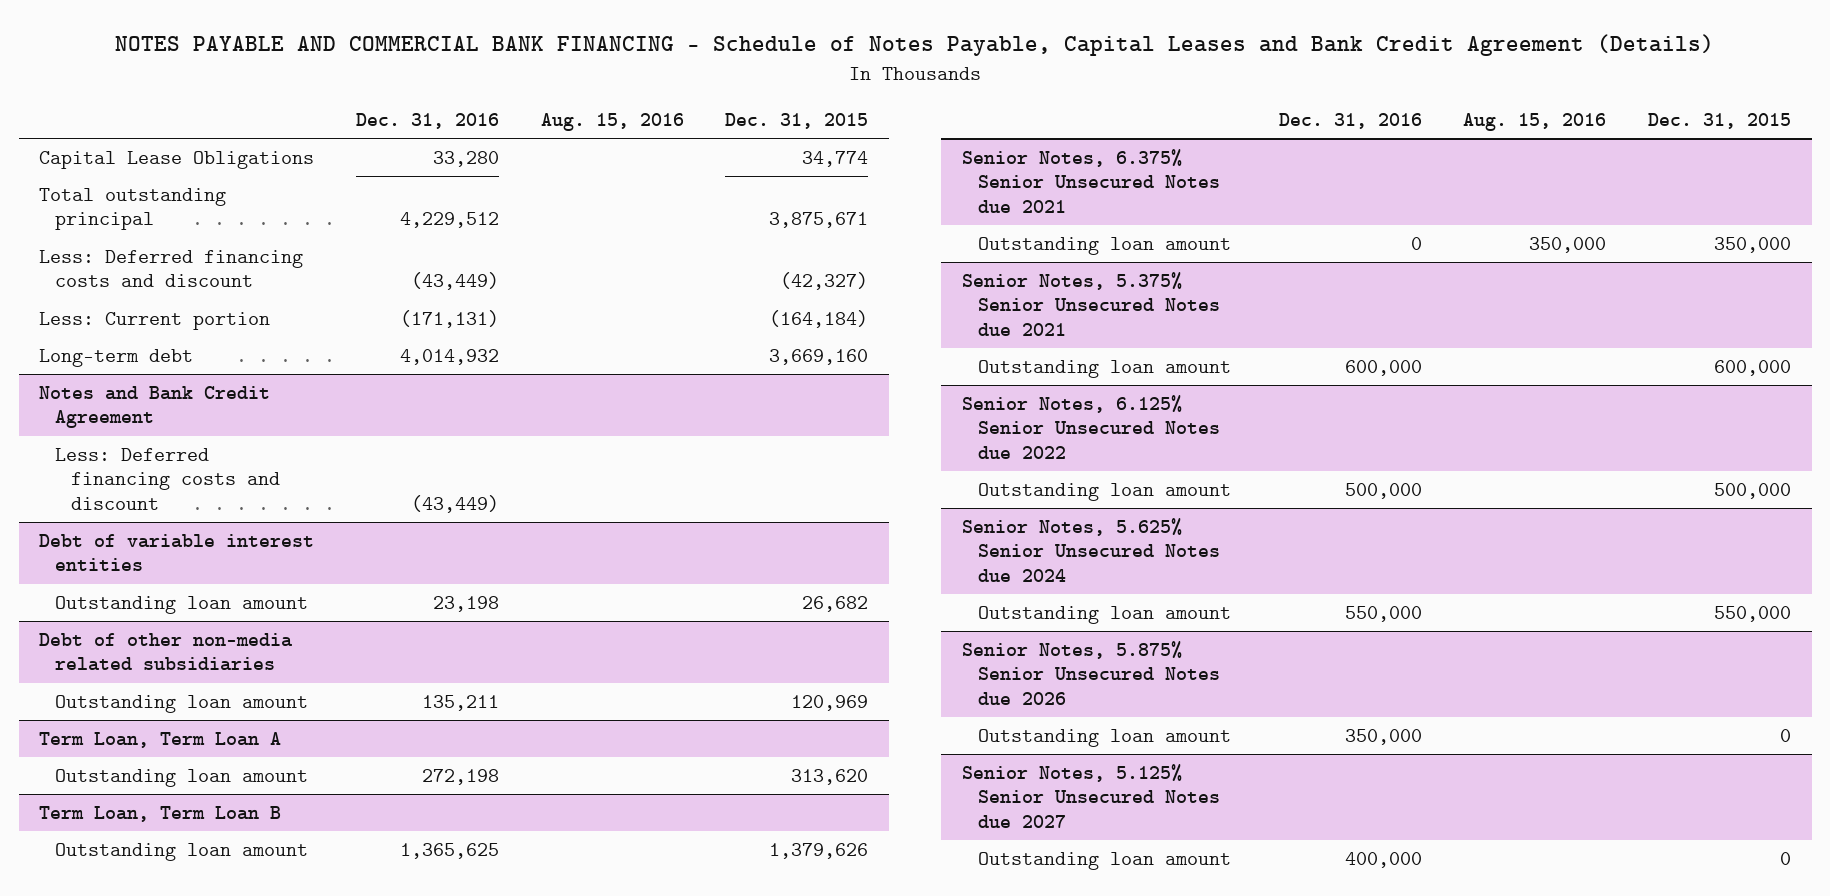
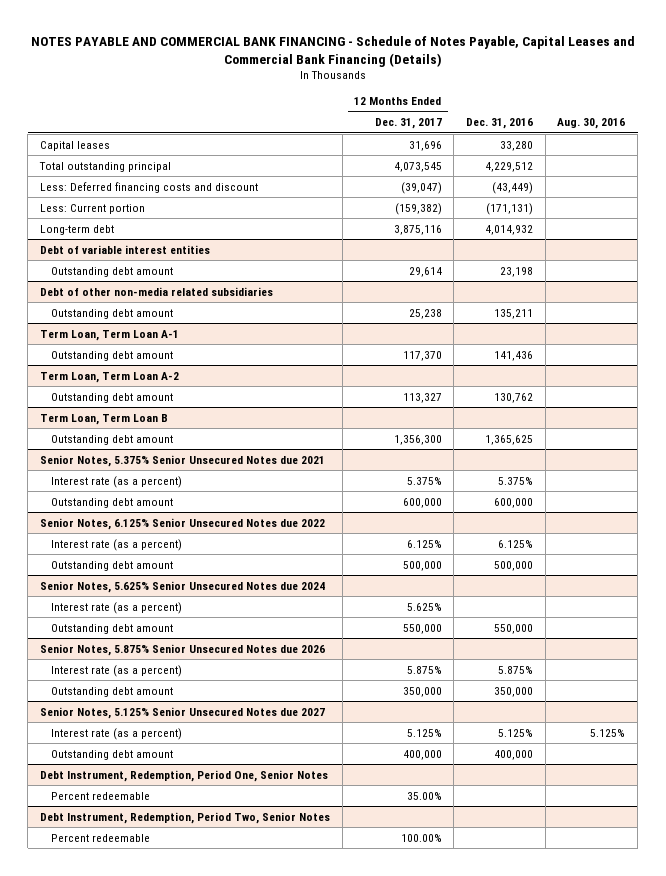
- NOTES PAYABLE AND COMMERCIAL BANK FINANCING - Schedule of Notes Payable, Capital Leases and Bank Credit Agreement (Details)
+ NOTES PAYABLE AND COMMERCIAL BANK FINANCING - Schedule of Notes Payable, Capital Leases and Commercial Bank Financing (Details)
- | Dec. 31, 2016 | Aug. 15, 2016 | Dec. 31, 2015
+ | 12 Months Ended Dec. 31, 2017 | Dec. 31, 2016 | Aug. 30, 2016
- Capital Lease Obligations | 33,280 | | 34,774
+ Capital leases | 31,696 | 33,280 |
- Notes and Bank Credit Agreement
- Less: Deferred financing costs and discount | (43,449) | |
@ Debt of variable interest entities
- Outstanding loan amount | 23,198 | | 26,682
+ Outstanding debt amount | 29,614 | 23,198 |
@ Debt of other non-media related subsidiaries
- Outstanding loan amount | 135,211 | | 120,969
- Term Loan, Term Loan A
- Outstanding loan amount | 272,198 | | 313,620
@ Debt of other non-media related subsidiaries
+ Outstanding debt amount | 25,238 | 135,211 |
+ Term Loan, Term Loan A-1
+ Outstanding debt amount | 117,370 | 141,436 |
+ Term Loan, Term Loan A-2
+ Outstanding debt amount | 113,327 | 130,762 |
@ Term Loan, Term Loan B
- Outstanding loan amount | 1,365,625 | | 1,379,626
- Senior Notes, 6.375% Senior Unsecured Notes due 2021
- Outstanding loan amount | 0 | 350,000 | 350,000
@ Term Loan, Term Loan B
+ Outstanding debt amount | 1,356,300 | 1,365,625 |
@ Senior Notes, 5.375% Senior Unsecured Notes due 2021
- Outstanding loan amount | 600,000 | | 600,000
+ Interest rate (as a percent) | 5.375% | 5.375% |
+ Outstanding debt amount | 600,000 | 600,000 |
@ Senior Notes, 6.125% Senior Unsecured Notes due 2022
- Outstanding loan amount | 500,000 | | 500,000
+ Interest rate (as a percent) | 6.125% | 6.125% |
+ Outstanding debt amount | 500,000 | 500,000 |
@ Senior Notes, 5.625% Senior Unsecured Notes due 2024
- Outstanding loan amount | 550,000 | | 550,000
+ Interest rate (as a percent) | 5.625% | |
+ Outstanding debt amount | 550,000 | 550,000 |
@ Senior Notes, 5.875% Senior Unsecured Notes due 2026
- Outstanding loan amount | 350,000 | | 0
+ Interest rate (as a percent) | 5.875% | 5.875% |
+ Outstanding debt amount | 350,000 | 350,000 |
@ Senior Notes, 5.125% Senior Unsecured Notes due 2027
- Outstanding loan amount | 400,000 | | 0
+ Interest rate (as a percent) | 5.125% | 5.125% | 5.125%
+ Outstanding debt amount | 400,000 | 400,000 |
+ Debt Instrument, Redemption, Period One, Senior Notes
+ Percent redeemable | 35.00% | |
+ Debt Instrument, Redemption, Period Two, Senior Notes
+ Percent redeemable | 100.00% | |

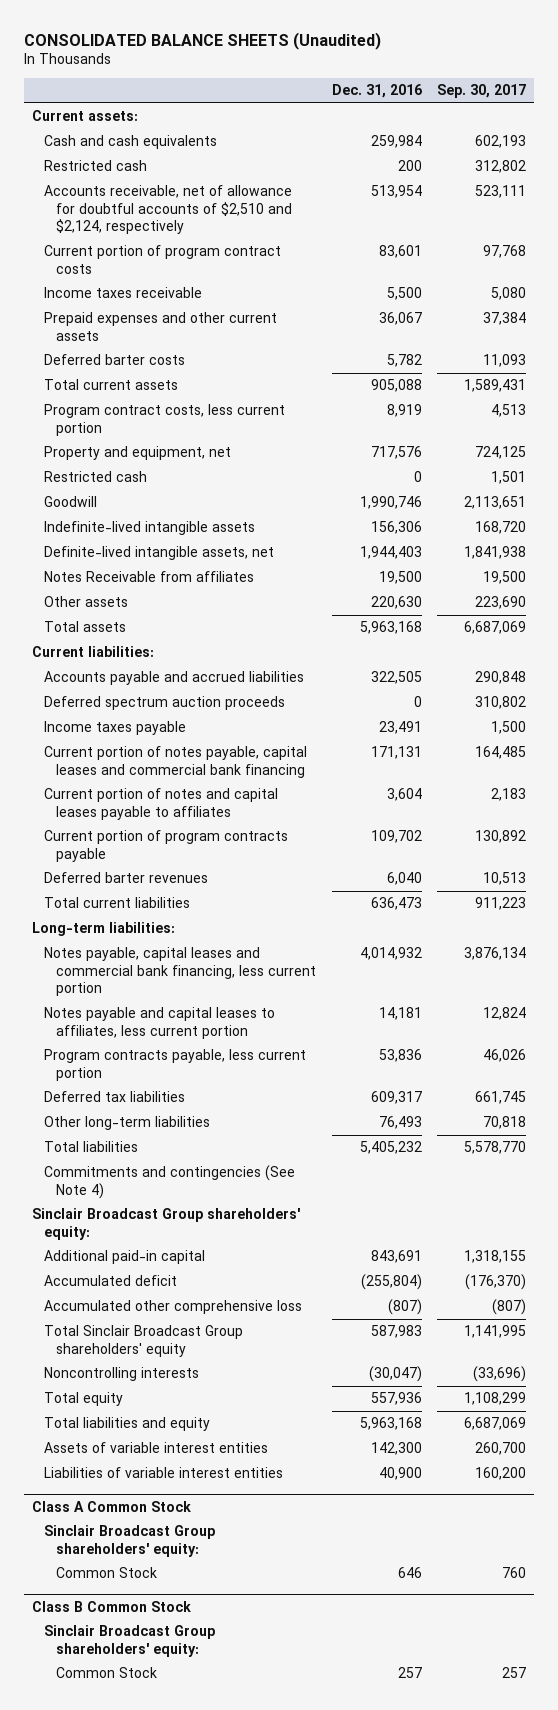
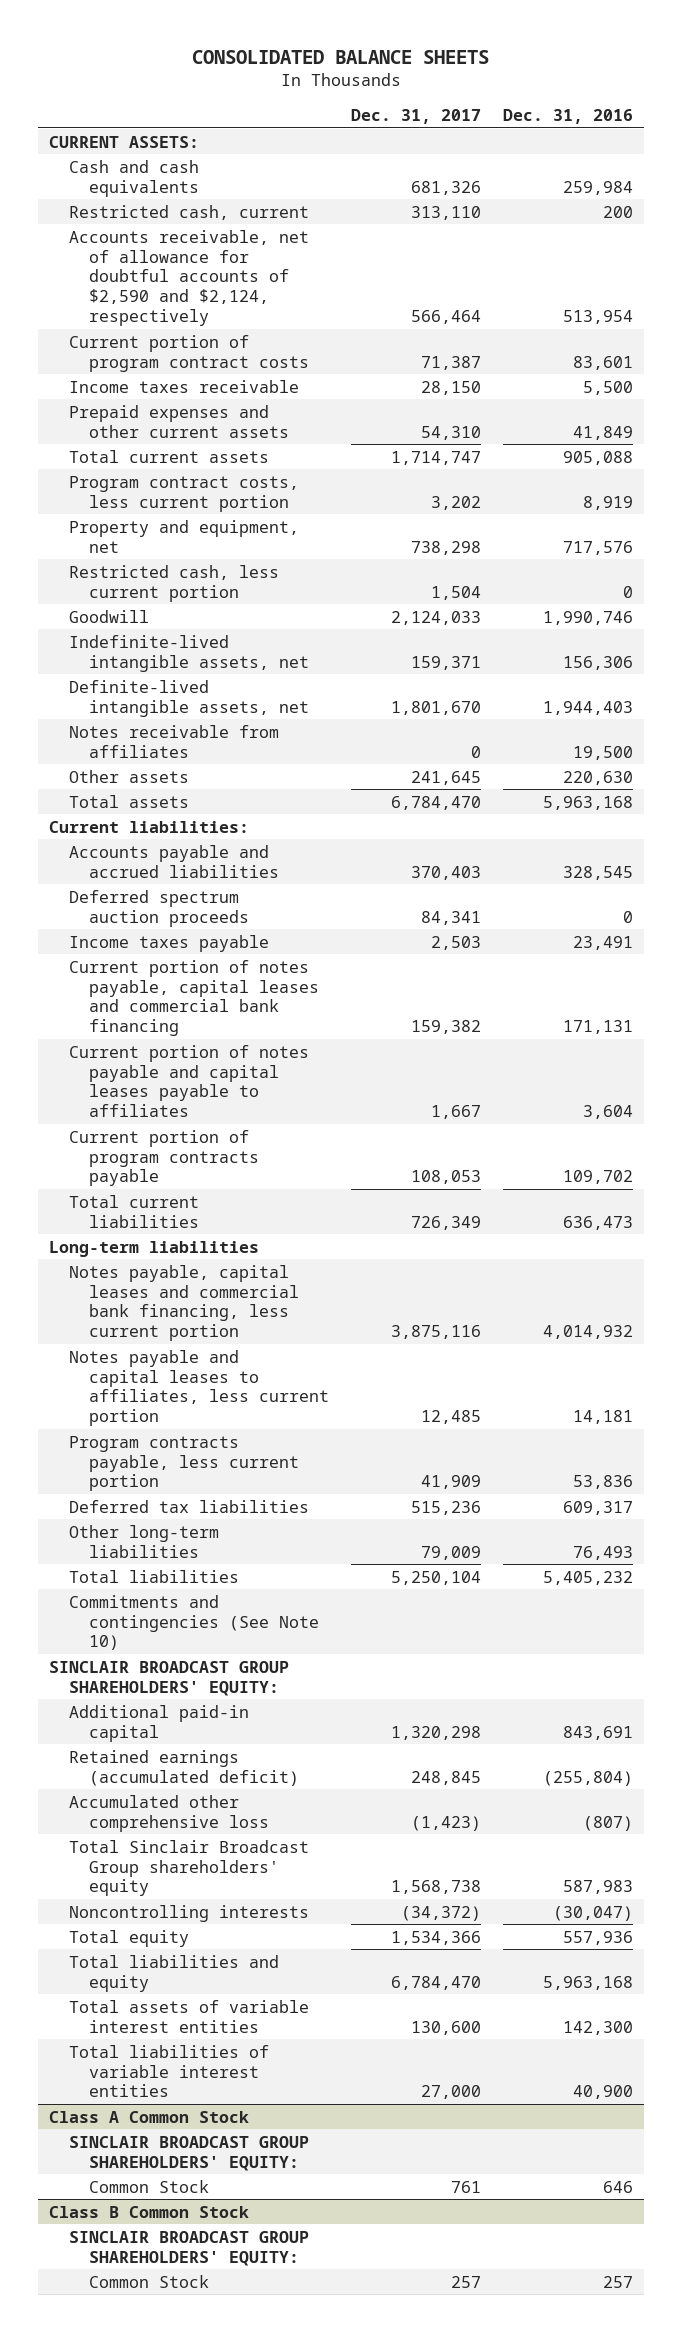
- CONSOLIDATED BALANCE SHEETS (Unaudited)
+ CONSOLIDATED BALANCE SHEETS
- | Dec. 31, 2016 | Sep. 30, 2017
+ | Dec. 31, 2017 | Dec. 31, 2016
- Current assets:
+ CURRENT ASSETS:
- Restricted cash | 200 | 312,802
- Accounts receivable, net of allowance for doubtful accounts of $2,510 and $2,124, respectively | 513,954 | 523,111
+ Restricted cash, current | 313,110 | 200
+ Accounts receivable, net of allowance for doubtful accounts of $2,590 and $2,124, respectively | 566,464 | 513,954
- Prepaid expenses and other current assets | 36,067 | 37,384
- Deferred barter costs | 5,782 | 11,093
+ Prepaid expenses and other current assets | 54,310 | 41,849
- Restricted cash | 0 | 1,501
+ Restricted cash, less current portion | 1,504 | 0
- Indefinite-lived intangible assets | 156,306 | 168,720
+ Indefinite-lived intangible assets, net | 159,371 | 156,306
- Notes Receivable from affiliates | 19,500 | 19,500
+ Notes receivable from affiliates | 0 | 19,500
- Accounts payable and accrued liabilities | 322,505 | 290,848
+ Accounts payable and accrued liabilities | 370,403 | 328,545
- Current portion of notes and capital leases payable to affiliates | 3,604 | 2,183
+ Current portion of notes payable and capital leases payable to affiliates | 1,667 | 3,604
- Deferred barter revenues | 6,040 | 10,513
- Long-term liabilities:
+ Long-term liabilities
- Commitments and contingencies (See Note 4)
- Sinclair Broadcast Group shareholders' equity:
+ Commitments and contingencies (See Note 10)
+ SINCLAIR BROADCAST GROUP SHAREHOLDERS' EQUITY:
- Accumulated deficit | (255,804) | (176,370)
+ Retained earnings (accumulated deficit) | 248,845 | (255,804)
- Assets of variable interest entities | 142,300 | 260,700
- Liabilities of variable interest entities | 40,900 | 160,200
+ Total assets of variable interest entities | 130,600 | 142,300
+ Total liabilities of variable interest entities | 27,000 | 40,900
@ Class A Common Stock
- Sinclair Broadcast Group shareholders' equity:
+ SINCLAIR BROADCAST GROUP SHAREHOLDERS' EQUITY:
@ Class B Common Stock
- Sinclair Broadcast Group shareholders' equity:
+ SINCLAIR BROADCAST GROUP SHAREHOLDERS' EQUITY:

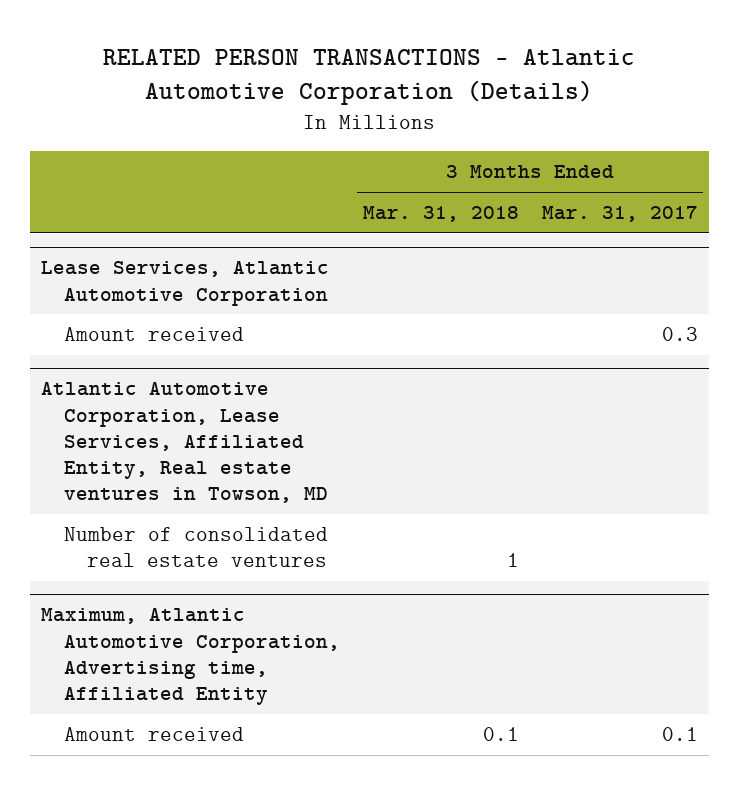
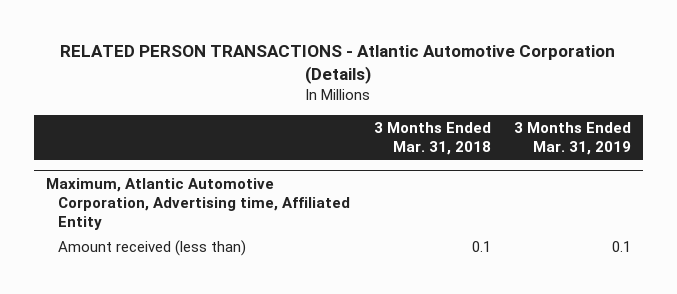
- | 3 Months Ended Mar. 31, 2018 | 3 Months Ended Mar. 31, 2017
+ | 3 Months Ended Mar. 31, 2018 | 3 Months Ended Mar. 31, 2019
- Lease Services, Atlantic Automotive Corporation
- Amount received | | 0.3
- Atlantic Automotive Corporation, Lease Services, Affiliated Entity, Real estate ventures in Towson, MD
- Number of consolidated real estate ventures | 1 |
@ Maximum, Atlantic Automotive Corporation, Advertising time, Affiliated Entity
- Amount received | 0.1 | 0.1
+ Amount received (less than) | 0.1 | 0.1

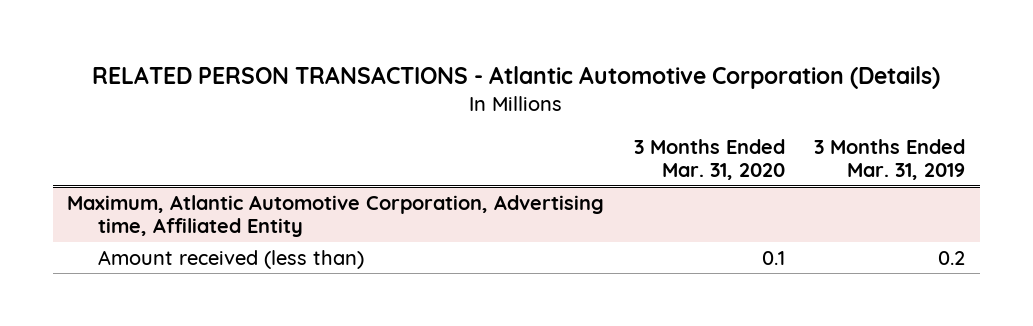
- | 3 Months Ended Mar. 31, 2018 | 3 Months Ended Mar. 31, 2019
+ | 3 Months Ended Mar. 31, 2020 | 3 Months Ended Mar. 31, 2019
@ Maximum, Atlantic Automotive Corporation, Advertising time, Affiliated Entity
- Amount received (less than) | 0.1 | 0.1
+ Amount received (less than) | 0.1 | 0.2

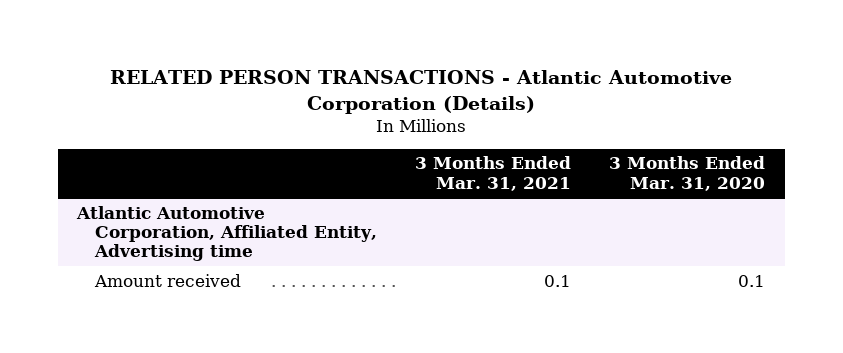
- | 3 Months Ended Mar. 31, 2020 | 3 Months Ended Mar. 31, 2019
+ | 3 Months Ended Mar. 31, 2021 | 3 Months Ended Mar. 31, 2020
- Maximum, Atlantic Automotive Corporation, Advertising time, Affiliated Entity
- Amount received (less than) | 0.1 | 0.2
+ Atlantic Automotive Corporation, Affiliated Entity, Advertising time
+ Amount received | 0.1 | 0.1

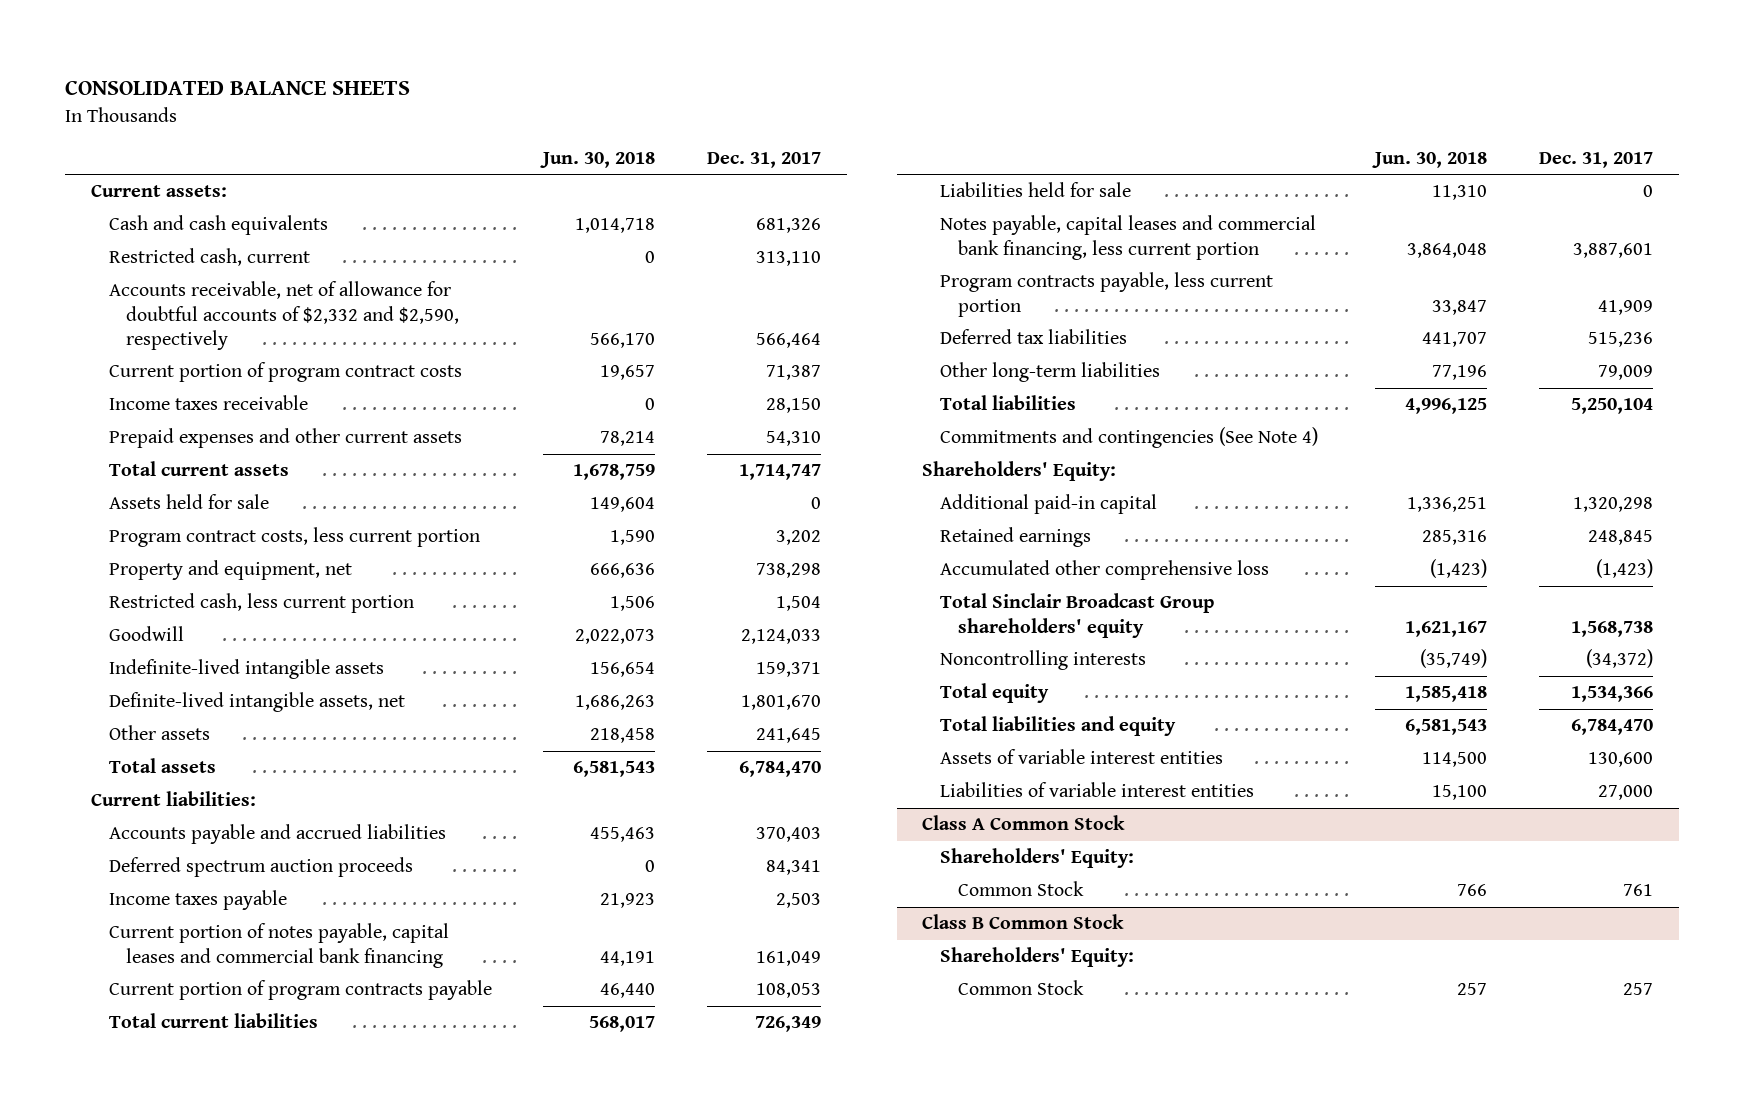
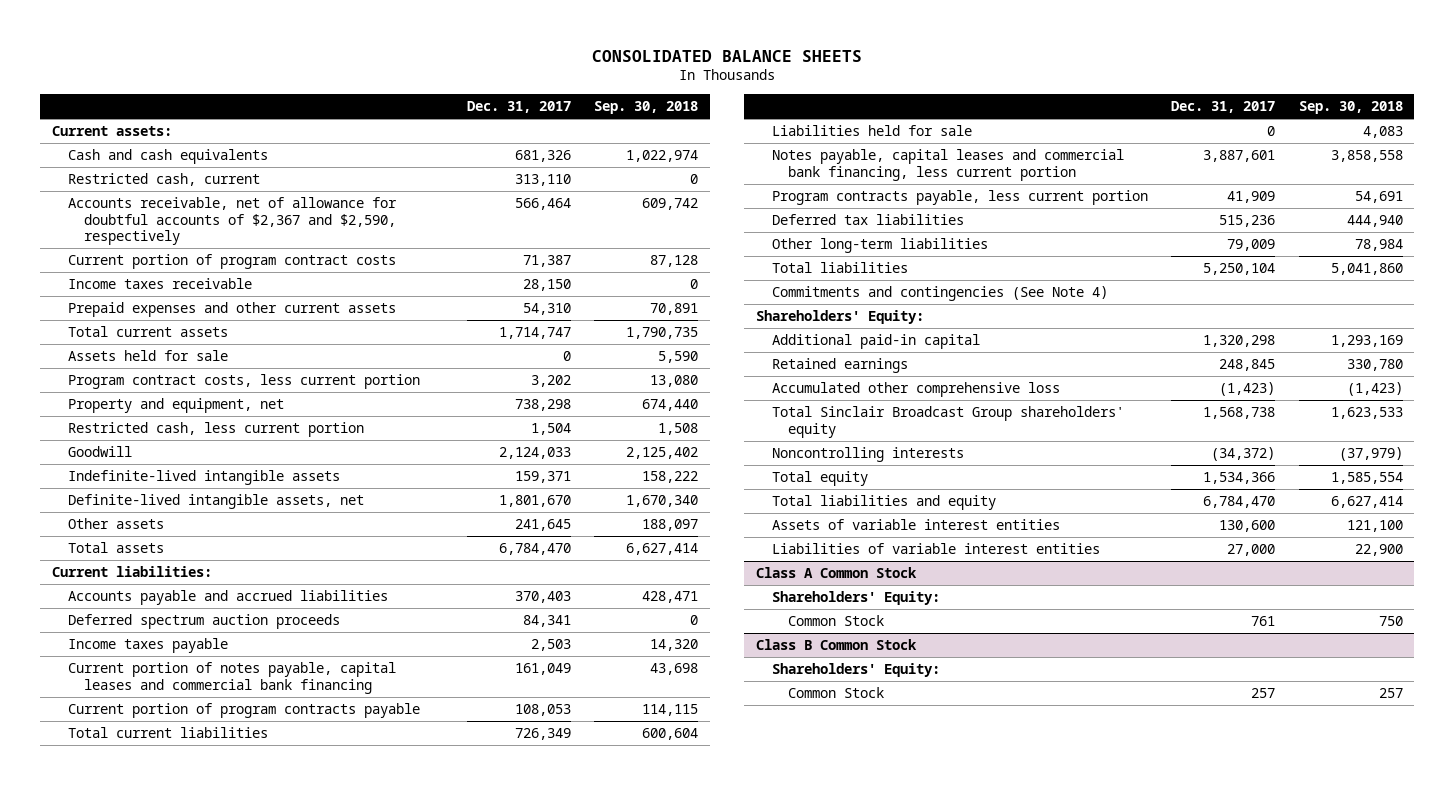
- | Jun. 30, 2018 | Dec. 31, 2017
+ | Dec. 31, 2017 | Sep. 30, 2018
- Accounts receivable, net of allowance for doubtful accounts of $2,332 and $2,590, respectively | 566,170 | 566,464
+ Accounts receivable, net of allowance for doubtful accounts of $2,367 and $2,590, respectively | 566,464 | 609,742

